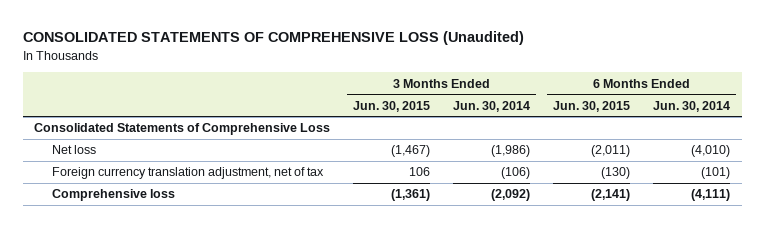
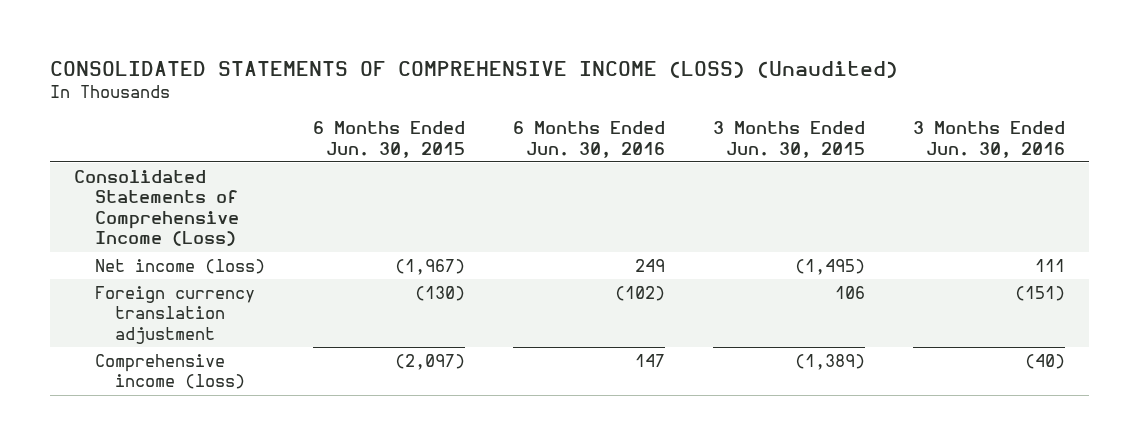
- CONSOLIDATED STATEMENTS OF COMPREHENSIVE LOSS (Unaudited)
+ CONSOLIDATED STATEMENTS OF COMPREHENSIVE INCOME (LOSS) (Unaudited)
- | 3 Months Ended Jun. 30, 2015 | 3 Months Ended Jun. 30, 2014 | 6 Months Ended Jun. 30, 2015 | 6 Months Ended Jun. 30, 2014
+ | 6 Months Ended Jun. 30, 2015 | 6 Months Ended Jun. 30, 2016 | 3 Months Ended Jun. 30, 2015 | 3 Months Ended Jun. 30, 2016
- Consolidated Statements of Comprehensive Loss
- Net loss | (1,467) | (1,986) | (2,011) | (4,010)
- Foreign currency translation adjustment, net of tax | 106 | (106) | (130) | (101)
- Comprehensive loss | (1,361) | (2,092) | (2,141) | (4,111)
+ Consolidated Statements of Comprehensive Income (Loss)
+ Net income (loss) | (1,967) | 249 | (1,495) | 111
+ Foreign currency translation adjustment | (130) | (102) | 106 | (151)
+ Comprehensive income (loss) | (2,097) | 147 | (1,389) | (40)

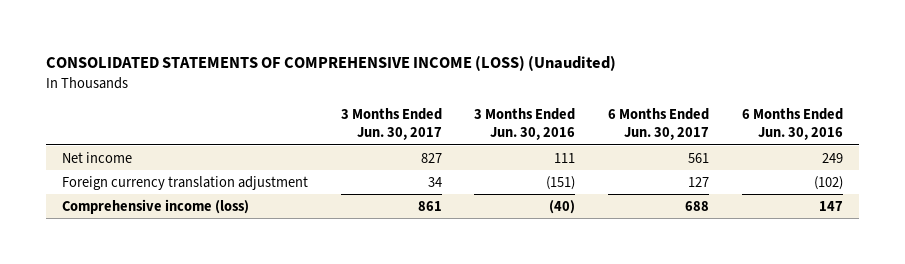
- | 6 Months Ended Jun. 30, 2015 | 6 Months Ended Jun. 30, 2016 | 3 Months Ended Jun. 30, 2015 | 3 Months Ended Jun. 30, 2016
+ | 3 Months Ended Jun. 30, 2017 | 3 Months Ended Jun. 30, 2016 | 6 Months Ended Jun. 30, 2017 | 6 Months Ended Jun. 30, 2016
- Consolidated Statements of Comprehensive Income (Loss)
- Net income (loss) | (1,967) | 249 | (1,495) | 111
+ Net income | 827 | 111 | 561 | 249

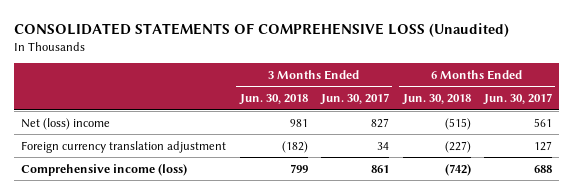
- CONSOLIDATED STATEMENTS OF COMPREHENSIVE INCOME (LOSS) (Unaudited)
+ CONSOLIDATED STATEMENTS OF COMPREHENSIVE LOSS (Unaudited)
- | 3 Months Ended Jun. 30, 2017 | 3 Months Ended Jun. 30, 2016 | 6 Months Ended Jun. 30, 2017 | 6 Months Ended Jun. 30, 2016
+ | 3 Months Ended Jun. 30, 2018 | 3 Months Ended Jun. 30, 2017 | 6 Months Ended Jun. 30, 2018 | 6 Months Ended Jun. 30, 2017
- Net income | 827 | 111 | 561 | 249
+ Net (loss) income | 981 | 827 | (515) | 561

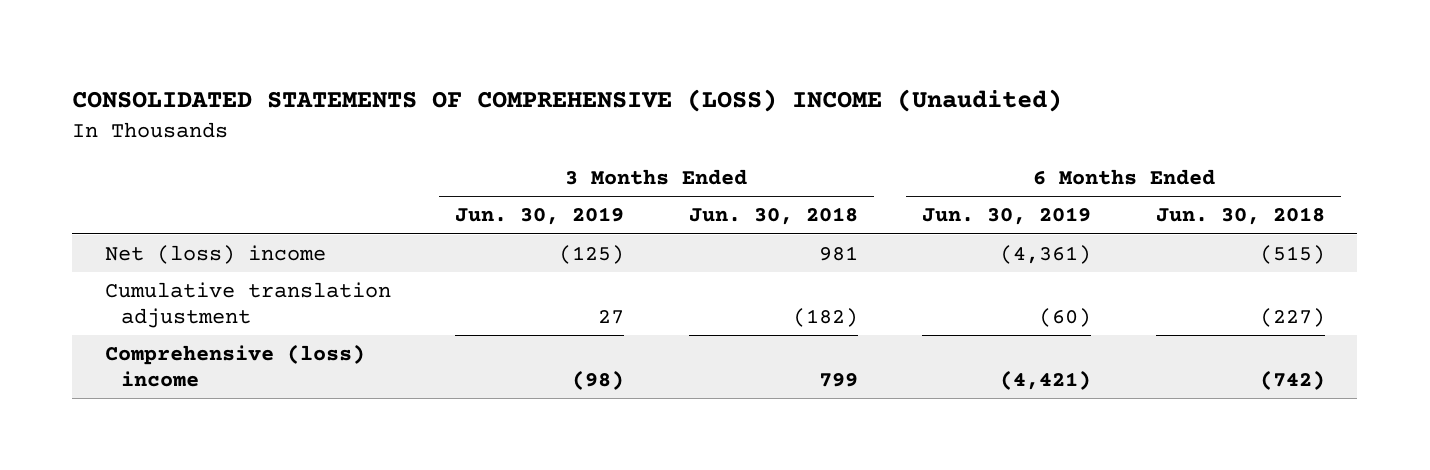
- CONSOLIDATED STATEMENTS OF COMPREHENSIVE LOSS (Unaudited)
+ CONSOLIDATED STATEMENTS OF COMPREHENSIVE (LOSS) INCOME (Unaudited)
- | 3 Months Ended Jun. 30, 2018 | 3 Months Ended Jun. 30, 2017 | 6 Months Ended Jun. 30, 2018 | 6 Months Ended Jun. 30, 2017
+ | 3 Months Ended Jun. 30, 2019 | 3 Months Ended Jun. 30, 2018 | 6 Months Ended Jun. 30, 2019 | 6 Months Ended Jun. 30, 2018
- Foreign currency translation adjustment | (182) | 34 | (227) | 127
- Comprehensive income (loss) | 799 | 861 | (742) | 688
+ Cumulative translation adjustment | 27 | (182) | (60) | (227)
+ Comprehensive (loss) income | (98) | 799 | (4,421) | (742)

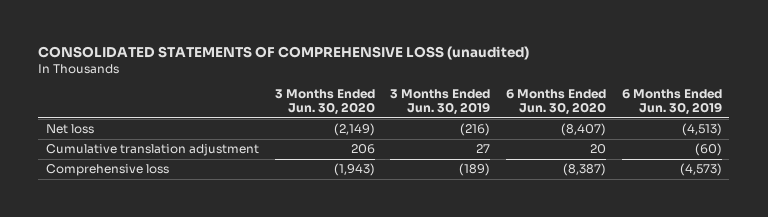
- CONSOLIDATED STATEMENTS OF COMPREHENSIVE (LOSS) INCOME (Unaudited)
+ CONSOLIDATED STATEMENTS OF COMPREHENSIVE LOSS (unaudited)
- | 3 Months Ended Jun. 30, 2019 | 3 Months Ended Jun. 30, 2018 | 6 Months Ended Jun. 30, 2019 | 6 Months Ended Jun. 30, 2018
+ | 3 Months Ended Jun. 30, 2020 | 3 Months Ended Jun. 30, 2019 | 6 Months Ended Jun. 30, 2020 | 6 Months Ended Jun. 30, 2019
- Net (loss) income | (125) | 981 | (4,361) | (515)
+ Net loss | (2,149) | (216) | (8,407) | (4,513)
- Comprehensive (loss) income | (98) | 799 | (4,421) | (742)
+ Comprehensive loss | (1,943) | (189) | (8,387) | (4,573)

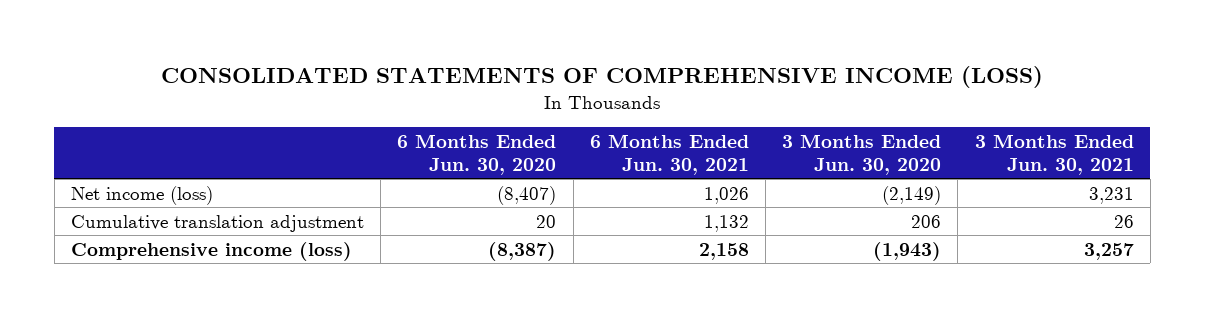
- CONSOLIDATED STATEMENTS OF COMPREHENSIVE LOSS (unaudited)
+ CONSOLIDATED STATEMENTS OF COMPREHENSIVE INCOME (LOSS)
- | 3 Months Ended Jun. 30, 2020 | 3 Months Ended Jun. 30, 2019 | 6 Months Ended Jun. 30, 2020 | 6 Months Ended Jun. 30, 2019
+ | 6 Months Ended Jun. 30, 2020 | 6 Months Ended Jun. 30, 2021 | 3 Months Ended Jun. 30, 2020 | 3 Months Ended Jun. 30, 2021
- Net loss | (2,149) | (216) | (8,407) | (4,513)
+ Net income (loss) | (8,407) | 1,026 | (2,149) | 3,231
- Comprehensive loss | (1,943) | (189) | (8,387) | (4,573)
+ Comprehensive income (loss) | (8,387) | 2,158 | (1,943) | 3,257

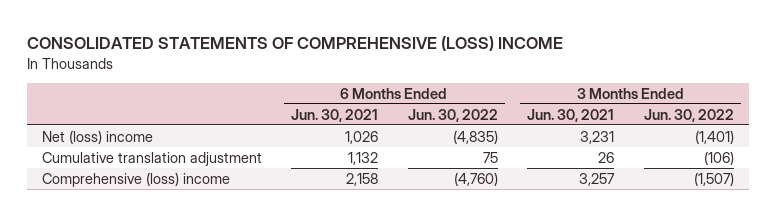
- CONSOLIDATED STATEMENTS OF COMPREHENSIVE INCOME (LOSS)
+ CONSOLIDATED STATEMENTS OF COMPREHENSIVE (LOSS) INCOME
- | 6 Months Ended Jun. 30, 2020 | 6 Months Ended Jun. 30, 2021 | 3 Months Ended Jun. 30, 2020 | 3 Months Ended Jun. 30, 2021
+ | 6 Months Ended Jun. 30, 2021 | 6 Months Ended Jun. 30, 2022 | 3 Months Ended Jun. 30, 2021 | 3 Months Ended Jun. 30, 2022
- Net income (loss) | (8,407) | 1,026 | (2,149) | 3,231
+ Net (loss) income | 1,026 | (4,835) | 3,231 | (1,401)
- Comprehensive income (loss) | (8,387) | 2,158 | (1,943) | 3,257
+ Comprehensive (loss) income | 2,158 | (4,760) | 3,257 | (1,507)

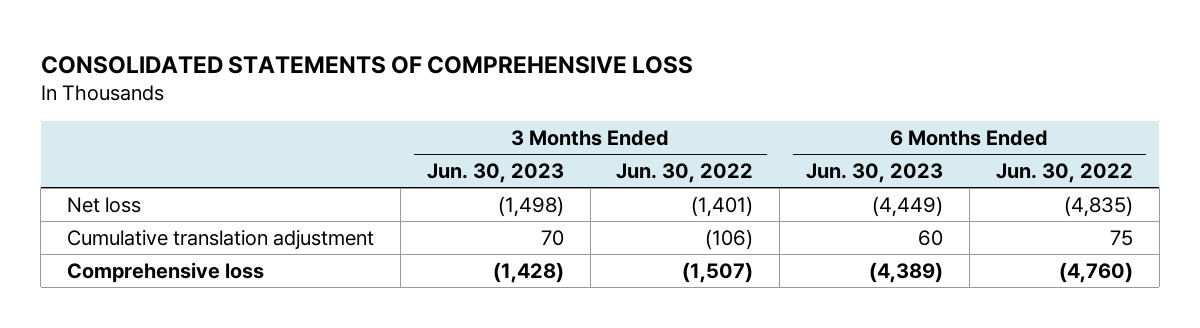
- CONSOLIDATED STATEMENTS OF COMPREHENSIVE (LOSS) INCOME
+ CONSOLIDATED STATEMENTS OF COMPREHENSIVE LOSS
- | 6 Months Ended Jun. 30, 2021 | 6 Months Ended Jun. 30, 2022 | 3 Months Ended Jun. 30, 2021 | 3 Months Ended Jun. 30, 2022
+ | 3 Months Ended Jun. 30, 2023 | 3 Months Ended Jun. 30, 2022 | 6 Months Ended Jun. 30, 2023 | 6 Months Ended Jun. 30, 2022
- Net (loss) income | 1,026 | (4,835) | 3,231 | (1,401)
+ Net loss | (1,498) | (1,401) | (4,449) | (4,835)
- Comprehensive (loss) income | 2,158 | (4,760) | 3,257 | (1,507)
+ Comprehensive loss | (1,428) | (1,507) | (4,389) | (4,760)

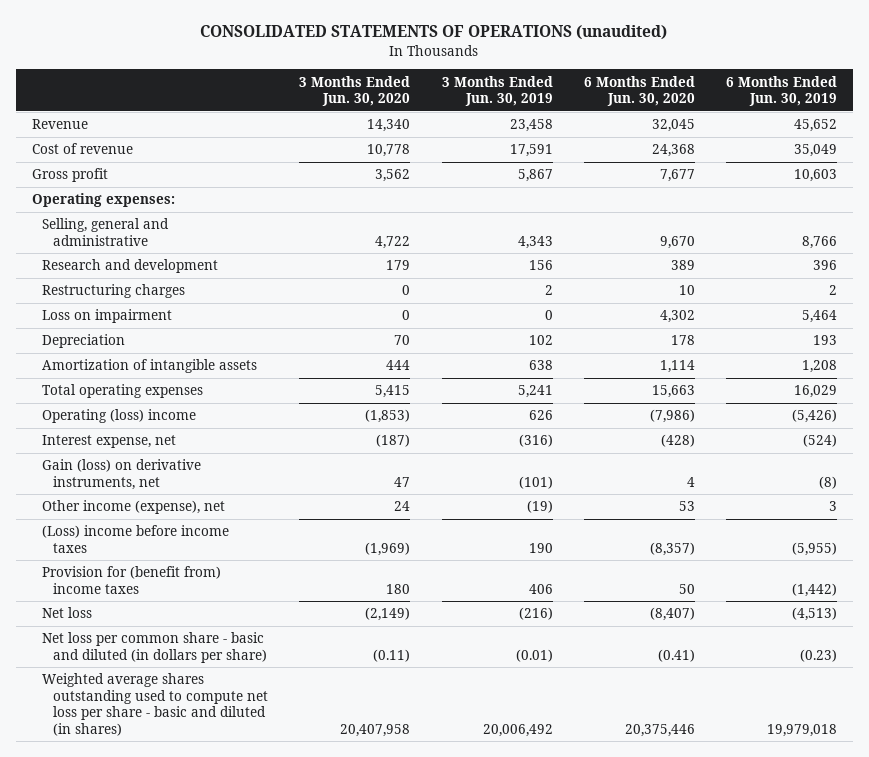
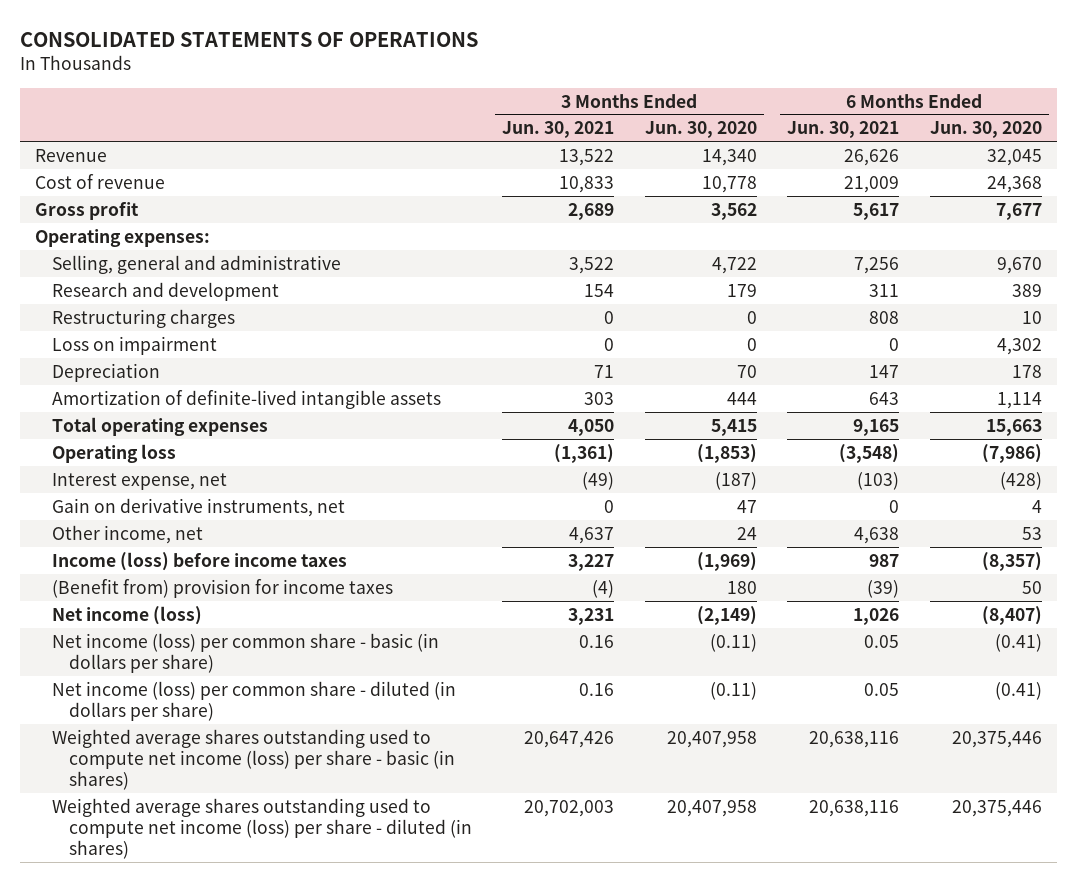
- CONSOLIDATED STATEMENTS OF OPERATIONS (unaudited)
+ CONSOLIDATED STATEMENTS OF OPERATIONS
- | 3 Months Ended Jun. 30, 2020 | 3 Months Ended Jun. 30, 2019 | 6 Months Ended Jun. 30, 2020 | 6 Months Ended Jun. 30, 2019
+ | 3 Months Ended Jun. 30, 2021 | 3 Months Ended Jun. 30, 2020 | 6 Months Ended Jun. 30, 2021 | 6 Months Ended Jun. 30, 2020
- Amortization of intangible assets | 444 | 638 | 1,114 | 1,208
+ Amortization of definite-lived intangible assets | 303 | 444 | 643 | 1,114
- Operating (loss) income | (1,853) | 626 | (7,986) | (5,426)
+ Operating loss | (1,361) | (1,853) | (3,548) | (7,986)
- Gain (loss) on derivative instruments, net | 47 | (101) | 4 | (8)
- Other income (expense), net | 24 | (19) | 53 | 3
- (Loss) income before income taxes | (1,969) | 190 | (8,357) | (5,955)
- Provision for (benefit from) income taxes | 180 | 406 | 50 | (1,442)
- Net loss | (2,149) | (216) | (8,407) | (4,513)
- Net loss per common share - basic and diluted (in dollars per share) | (0.11) | (0.01) | (0.41) | (0.23)
- Weighted average shares outstanding used to compute net loss per share - basic and diluted (in shares) | 20,407,958 | 20,006,492 | 20,375,446 | 19,979,018
+ Gain on derivative instruments, net | 0 | 47 | 0 | 4
+ Other income, net | 4,637 | 24 | 4,638 | 53
+ Income (loss) before income taxes | 3,227 | (1,969) | 987 | (8,357)
+ (Benefit from) provision for income taxes | (4) | 180 | (39) | 50
+ Net income (loss) | 3,231 | (2,149) | 1,026 | (8,407)
+ Net income (loss) per common share - basic (in dollars per share) | 0.16 | (0.11) | 0.05 | (0.41)
+ Net income (loss) per common share - diluted (in dollars per share) | 0.16 | (0.11) | 0.05 | (0.41)
+ Weighted average shares outstanding used to compute net income (loss) per share - basic (in shares) | 20,647,426 | 20,407,958 | 20,638,116 | 20,375,446
+ Weighted average shares outstanding used to compute net income (loss) per share - diluted (in shares) | 20,702,003 | 20,407,958 | 20,638,116 | 20,375,446

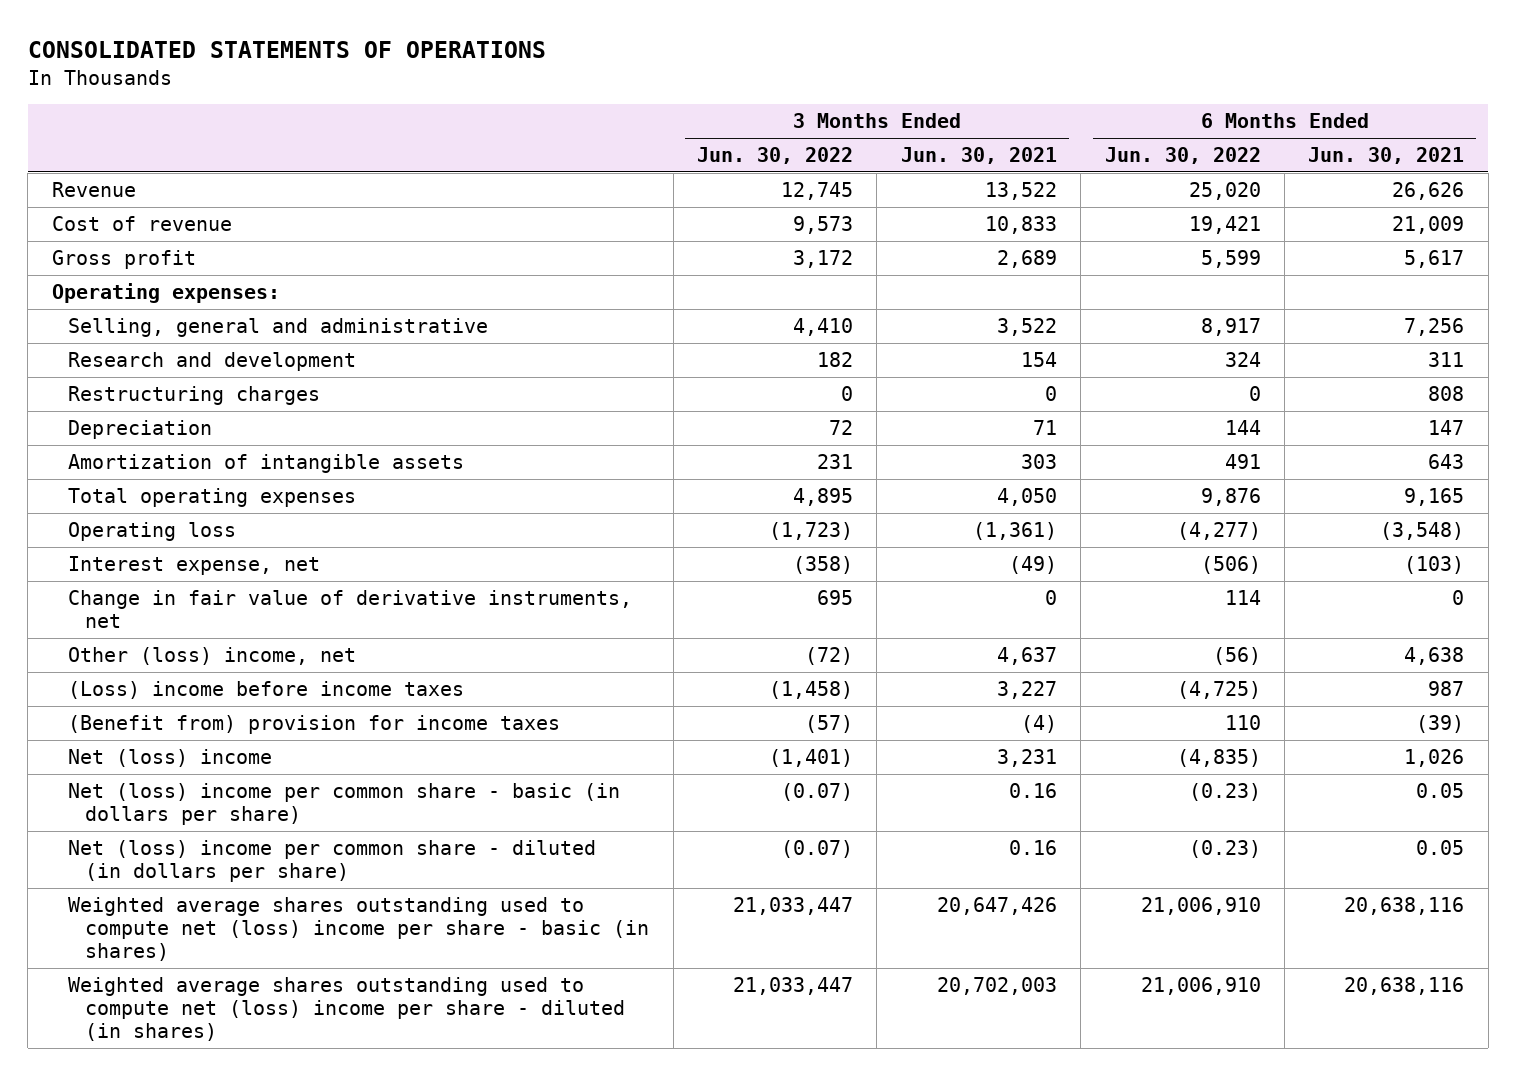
- | 3 Months Ended Jun. 30, 2021 | 3 Months Ended Jun. 30, 2020 | 6 Months Ended Jun. 30, 2021 | 6 Months Ended Jun. 30, 2020
+ | 3 Months Ended Jun. 30, 2022 | 3 Months Ended Jun. 30, 2021 | 6 Months Ended Jun. 30, 2022 | 6 Months Ended Jun. 30, 2021
- Loss on impairment | 0 | 0 | 0 | 4,302
- Amortization of definite-lived intangible assets | 303 | 444 | 643 | 1,114
+ Amortization of intangible assets | 231 | 303 | 491 | 643
- Gain on derivative instruments, net | 0 | 47 | 0 | 4
- Other income, net | 4,637 | 24 | 4,638 | 53
- Income (loss) before income taxes | 3,227 | (1,969) | 987 | (8,357)
+ Change in fair value of derivative instruments, net | 695 | 0 | 114 | 0
+ Other (loss) income, net | (72) | 4,637 | (56) | 4,638
+ (Loss) income before income taxes | (1,458) | 3,227 | (4,725) | 987
- Net income (loss) | 3,231 | (2,149) | 1,026 | (8,407)
- Net income (loss) per common share - basic (in dollars per share) | 0.16 | (0.11) | 0.05 | (0.41)
- Net income (loss) per common share - diluted (in dollars per share) | 0.16 | (0.11) | 0.05 | (0.41)
- Weighted average shares outstanding used to compute net income (loss) per share - basic (in shares) | 20,647,426 | 20,407,958 | 20,638,116 | 20,375,446
- Weighted average shares outstanding used to compute net income (loss) per share - diluted (in shares) | 20,702,003 | 20,407,958 | 20,638,116 | 20,375,446
+ Net (loss) income | (1,401) | 3,231 | (4,835) | 1,026
+ Net (loss) income per common share - basic (in dollars per share) | (0.07) | 0.16 | (0.23) | 0.05
+ Net (loss) income per common share - diluted (in dollars per share) | (0.07) | 0.16 | (0.23) | 0.05
+ Weighted average shares outstanding used to compute net (loss) income per share - basic (in shares) | 21,033,447 | 20,647,426 | 21,006,910 | 20,638,116
+ Weighted average shares outstanding used to compute net (loss) income per share - diluted (in shares) | 21,033,447 | 20,702,003 | 21,006,910 | 20,638,116

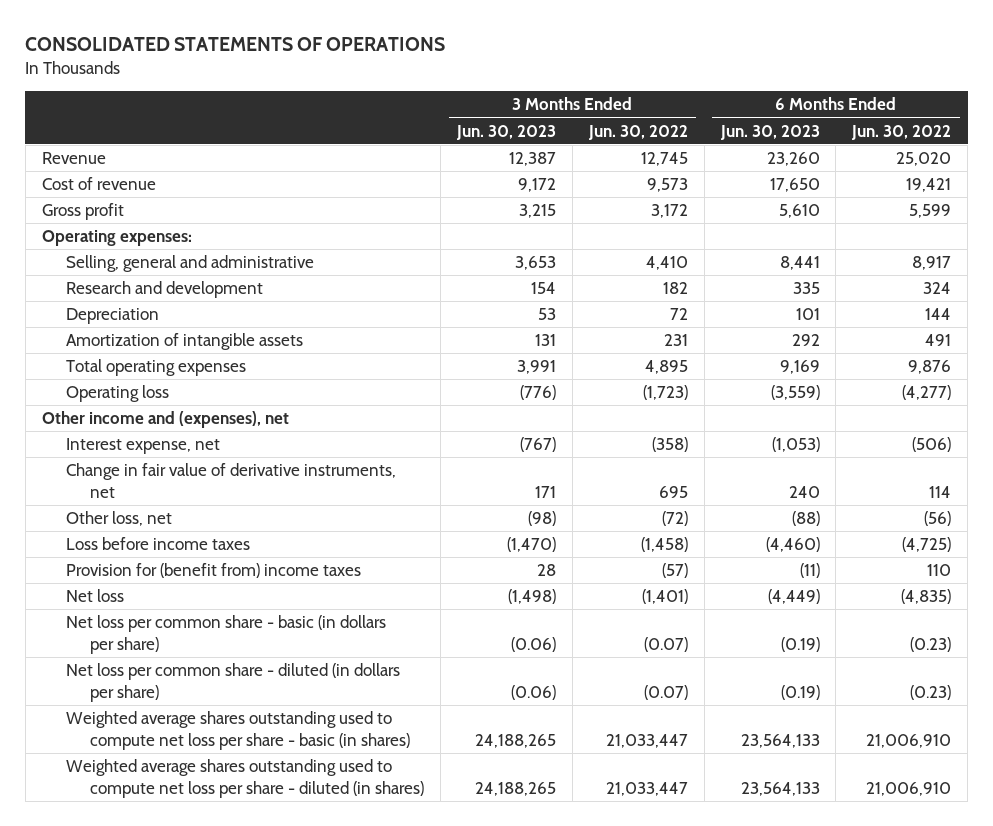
- | 3 Months Ended Jun. 30, 2022 | 3 Months Ended Jun. 30, 2021 | 6 Months Ended Jun. 30, 2022 | 6 Months Ended Jun. 30, 2021
+ | 3 Months Ended Jun. 30, 2023 | 3 Months Ended Jun. 30, 2022 | 6 Months Ended Jun. 30, 2023 | 6 Months Ended Jun. 30, 2022
- Restructuring charges | 0 | 0 | 0 | 808
+ Other income and (expenses), net
- Other (loss) income, net | (72) | 4,637 | (56) | 4,638
- (Loss) income before income taxes | (1,458) | 3,227 | (4,725) | 987
- (Benefit from) provision for income taxes | (57) | (4) | 110 | (39)
- Net (loss) income | (1,401) | 3,231 | (4,835) | 1,026
- Net (loss) income per common share - basic (in dollars per share) | (0.07) | 0.16 | (0.23) | 0.05
- Net (loss) income per common share - diluted (in dollars per share) | (0.07) | 0.16 | (0.23) | 0.05
- Weighted average shares outstanding used to compute net (loss) income per share - basic (in shares) | 21,033,447 | 20,647,426 | 21,006,910 | 20,638,116
- Weighted average shares outstanding used to compute net (loss) income per share - diluted (in shares) | 21,033,447 | 20,702,003 | 21,006,910 | 20,638,116
+ Other loss, net | (98) | (72) | (88) | (56)
+ Loss before income taxes | (1,470) | (1,458) | (4,460) | (4,725)
+ Provision for (benefit from) income taxes | 28 | (57) | (11) | 110
+ Net loss | (1,498) | (1,401) | (4,449) | (4,835)
+ Net loss per common share - basic (in dollars per share) | (0.06) | (0.07) | (0.19) | (0.23)
+ Net loss per common share - diluted (in dollars per share) | (0.06) | (0.07) | (0.19) | (0.23)
+ Weighted average shares outstanding used to compute net loss per share - basic (in shares) | 24,188,265 | 21,033,447 | 23,564,133 | 21,006,910
+ Weighted average shares outstanding used to compute net loss per share - diluted (in shares) | 24,188,265 | 21,033,447 | 23,564,133 | 21,006,910

